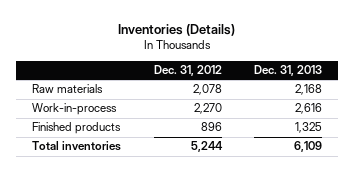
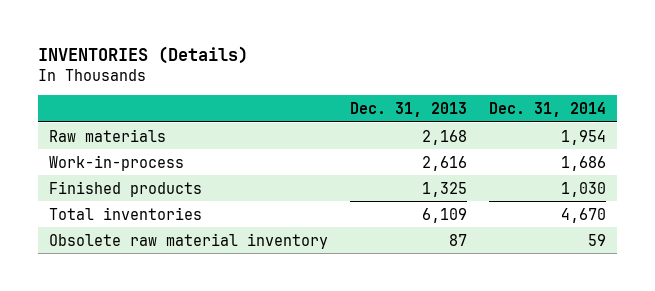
- Inventories (Details)
+ INVENTORIES (Details)
- | Dec. 31, 2012 | Dec. 31, 2013
+ | Dec. 31, 2013 | Dec. 31, 2014
+ Obsolete raw material inventory | 87 | 59

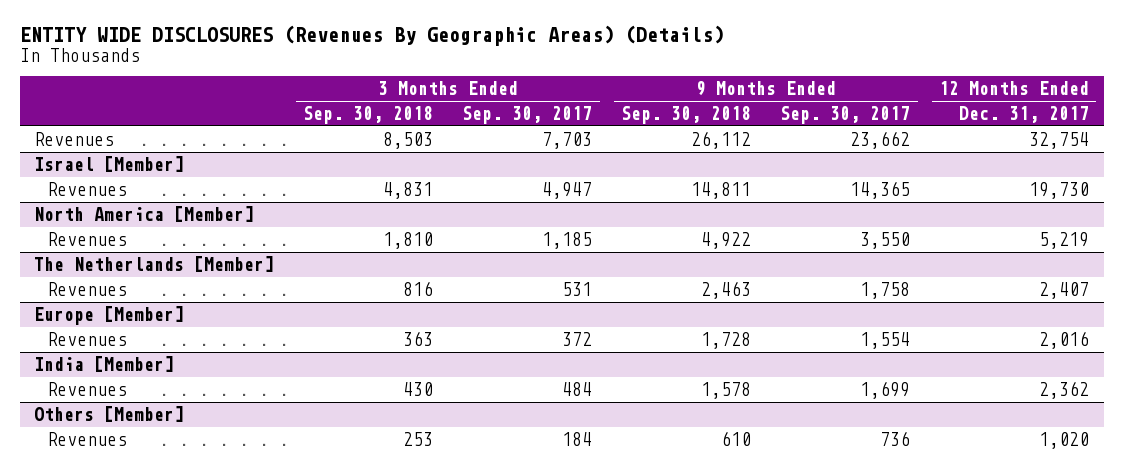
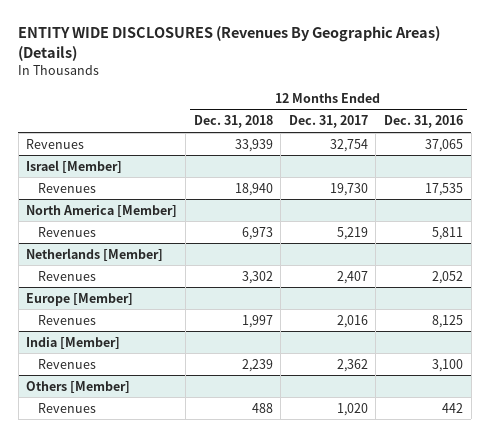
- | 3 Months Ended Sep. 30, 2018 | 3 Months Ended Sep. 30, 2017 | 9 Months Ended Sep. 30, 2018 | 9 Months Ended Sep. 30, 2017 | 12 Months Ended Dec. 31, 2017
+ | 12 Months Ended Dec. 31, 2018 | 12 Months Ended Dec. 31, 2017 | 12 Months Ended Dec. 31, 2016
- The Netherlands [Member]
+ Netherlands [Member]

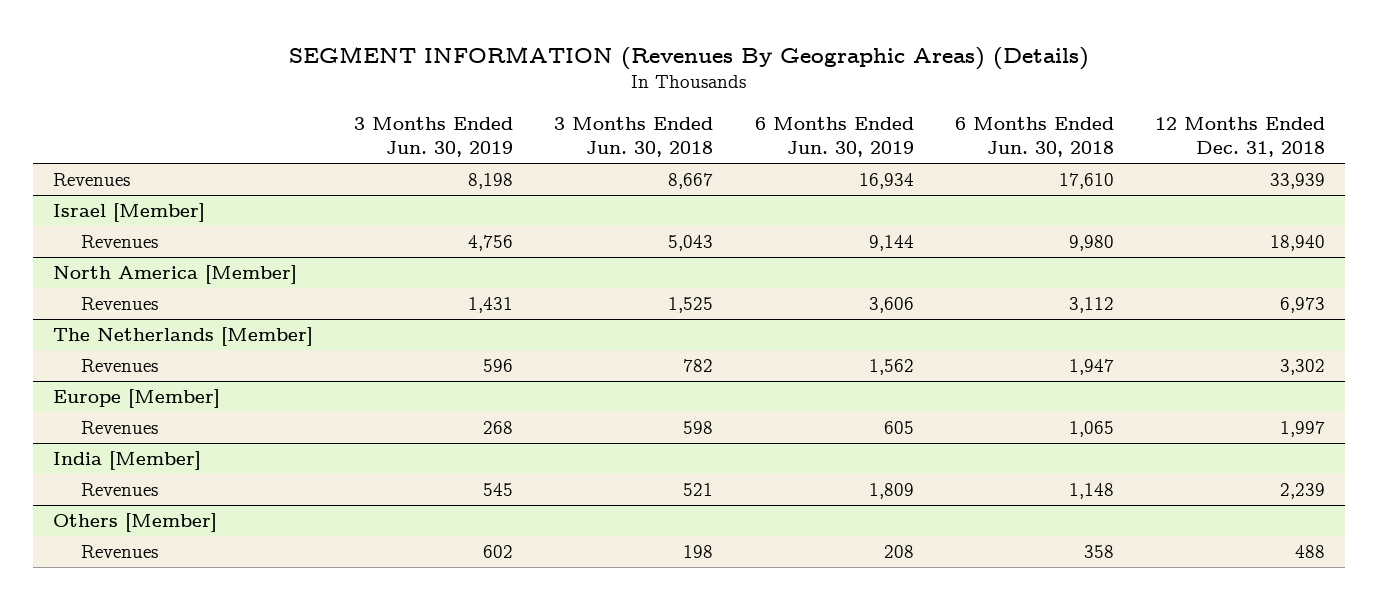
- ENTITY WIDE DISCLOSURES (Revenues By Geographic Areas) (Details)
+ SEGMENT INFORMATION (Revenues By Geographic Areas) (Details)
- | 12 Months Ended Dec. 31, 2018 | 12 Months Ended Dec. 31, 2017 | 12 Months Ended Dec. 31, 2016
+ | 3 Months Ended Jun. 30, 2019 | 3 Months Ended Jun. 30, 2018 | 6 Months Ended Jun. 30, 2019 | 6 Months Ended Jun. 30, 2018 | 12 Months Ended Dec. 31, 2018
- Netherlands [Member]
+ The Netherlands [Member]

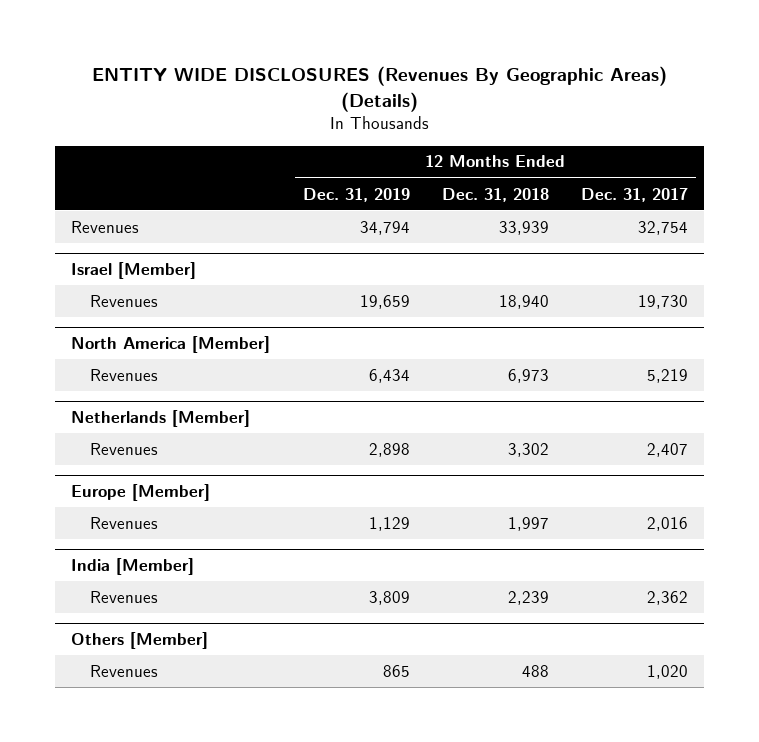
- SEGMENT INFORMATION (Revenues By Geographic Areas) (Details)
+ ENTITY WIDE DISCLOSURES (Revenues By Geographic Areas) (Details)
- | 3 Months Ended Jun. 30, 2019 | 3 Months Ended Jun. 30, 2018 | 6 Months Ended Jun. 30, 2019 | 6 Months Ended Jun. 30, 2018 | 12 Months Ended Dec. 31, 2018
+ | 12 Months Ended Dec. 31, 2019 | 12 Months Ended Dec. 31, 2018 | 12 Months Ended Dec. 31, 2017
- The Netherlands [Member]
+ Netherlands [Member]

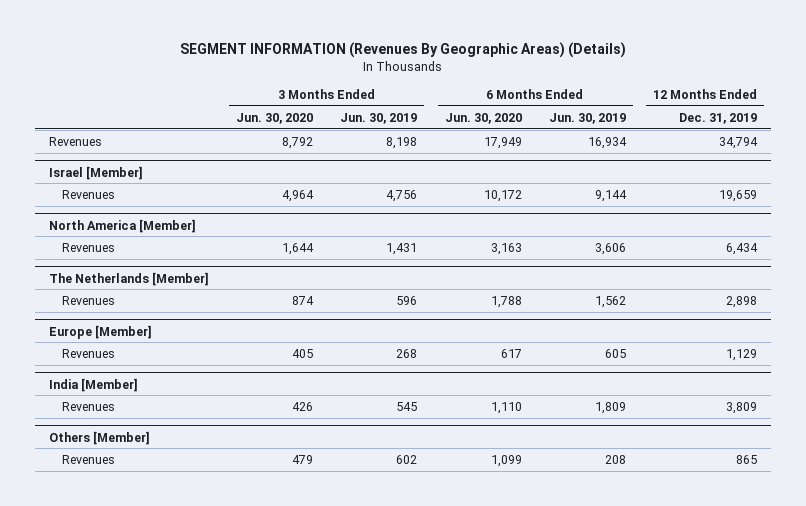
- ENTITY WIDE DISCLOSURES (Revenues By Geographic Areas) (Details)
+ SEGMENT INFORMATION (Revenues By Geographic Areas) (Details)
- | 12 Months Ended Dec. 31, 2019 | 12 Months Ended Dec. 31, 2018 | 12 Months Ended Dec. 31, 2017
+ | 3 Months Ended Jun. 30, 2020 | 3 Months Ended Jun. 30, 2019 | 6 Months Ended Jun. 30, 2020 | 6 Months Ended Jun. 30, 2019 | 12 Months Ended Dec. 31, 2019
- Netherlands [Member]
+ The Netherlands [Member]

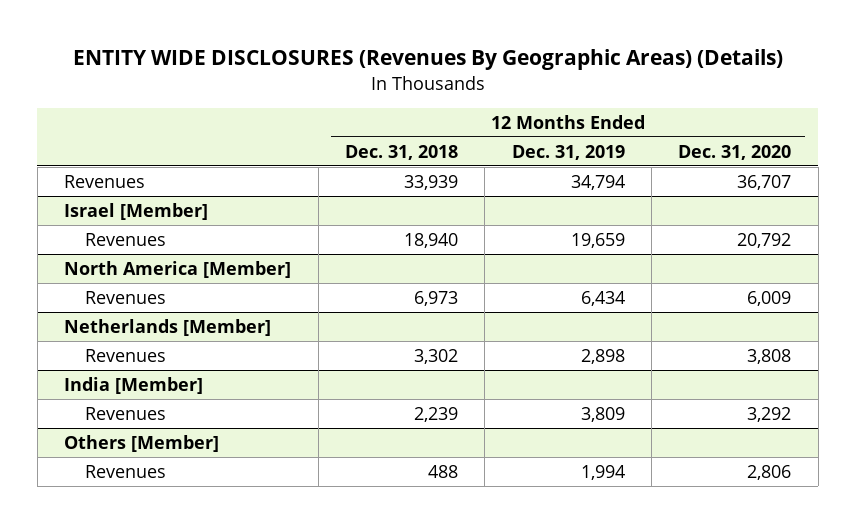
- SEGMENT INFORMATION (Revenues By Geographic Areas) (Details)
+ ENTITY WIDE DISCLOSURES (Revenues By Geographic Areas) (Details)
- | 3 Months Ended Jun. 30, 2020 | 3 Months Ended Jun. 30, 2019 | 6 Months Ended Jun. 30, 2020 | 6 Months Ended Jun. 30, 2019 | 12 Months Ended Dec. 31, 2019
+ | 12 Months Ended Dec. 31, 2018 | 12 Months Ended Dec. 31, 2019 | 12 Months Ended Dec. 31, 2020
- The Netherlands [Member]
+ Netherlands [Member]
- Europe [Member]
- Revenues | 405 | 268 | 617 | 605 | 1,129
@ Others [Member]
- Revenues | 479 | 602 | 1,099 | 208 | 865
+ Revenues | 488 | 1,994 | 2,806

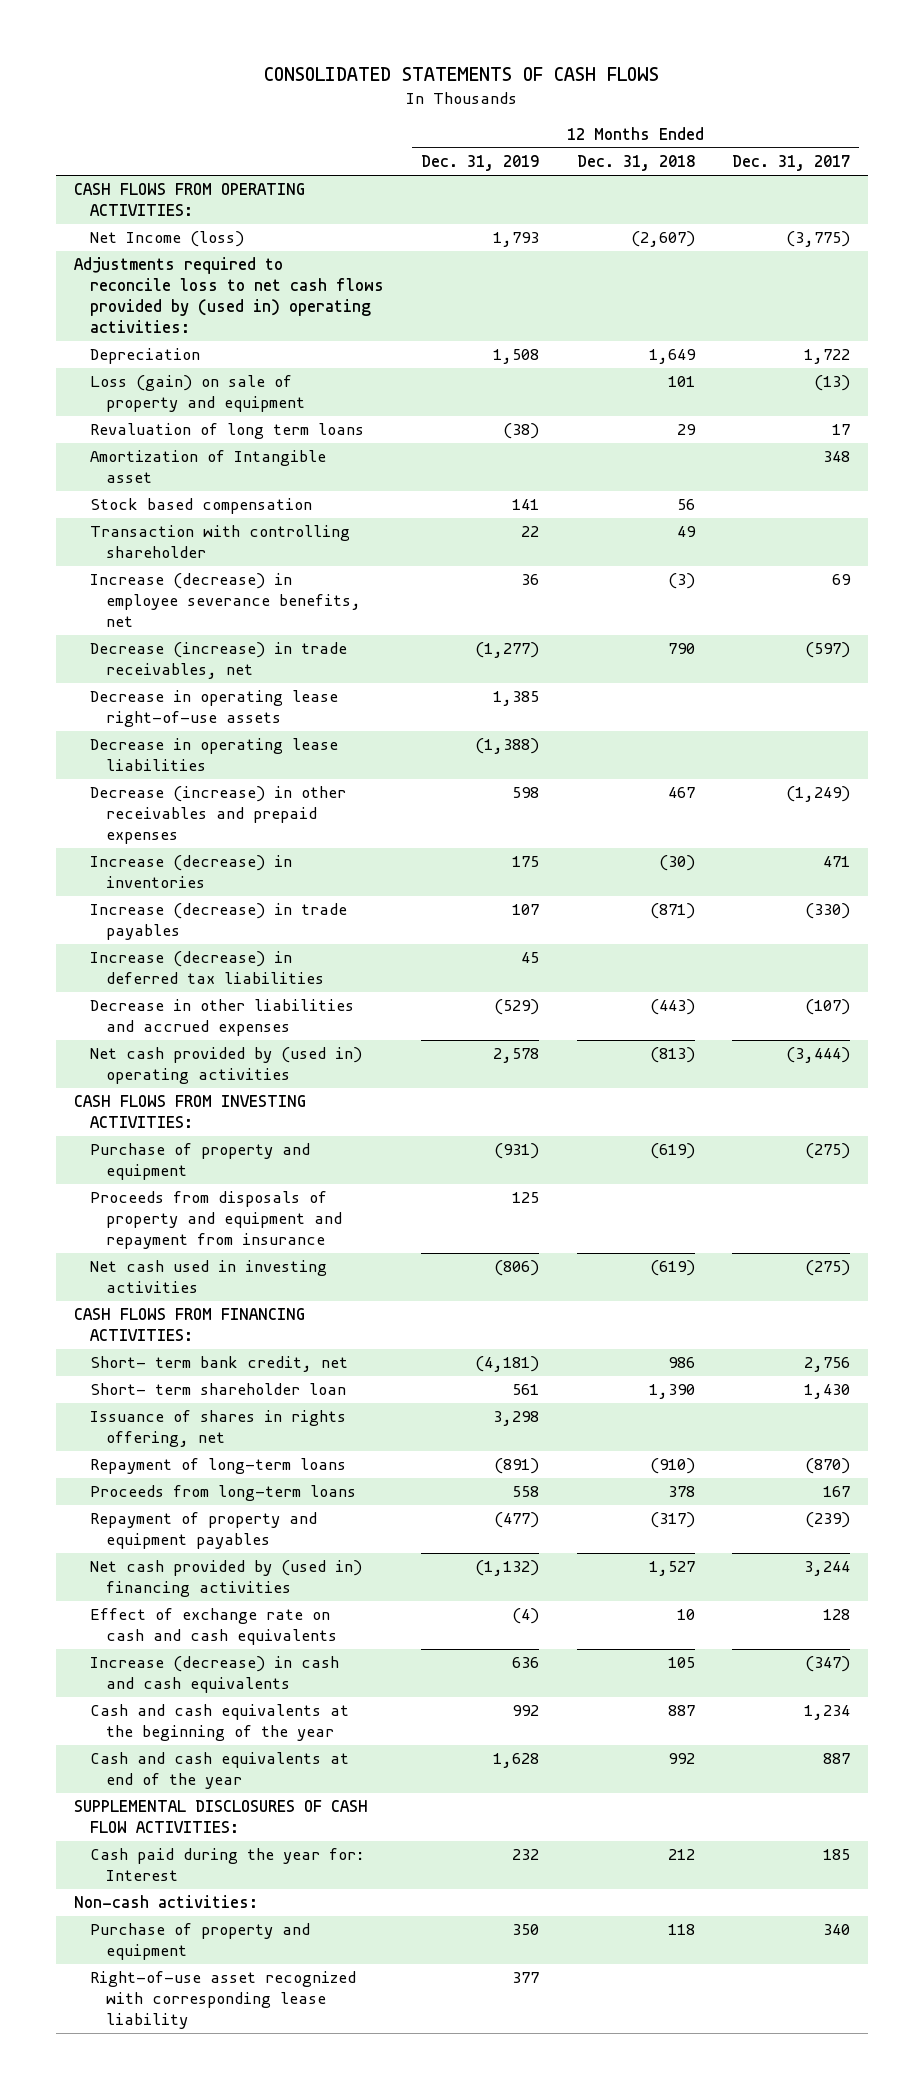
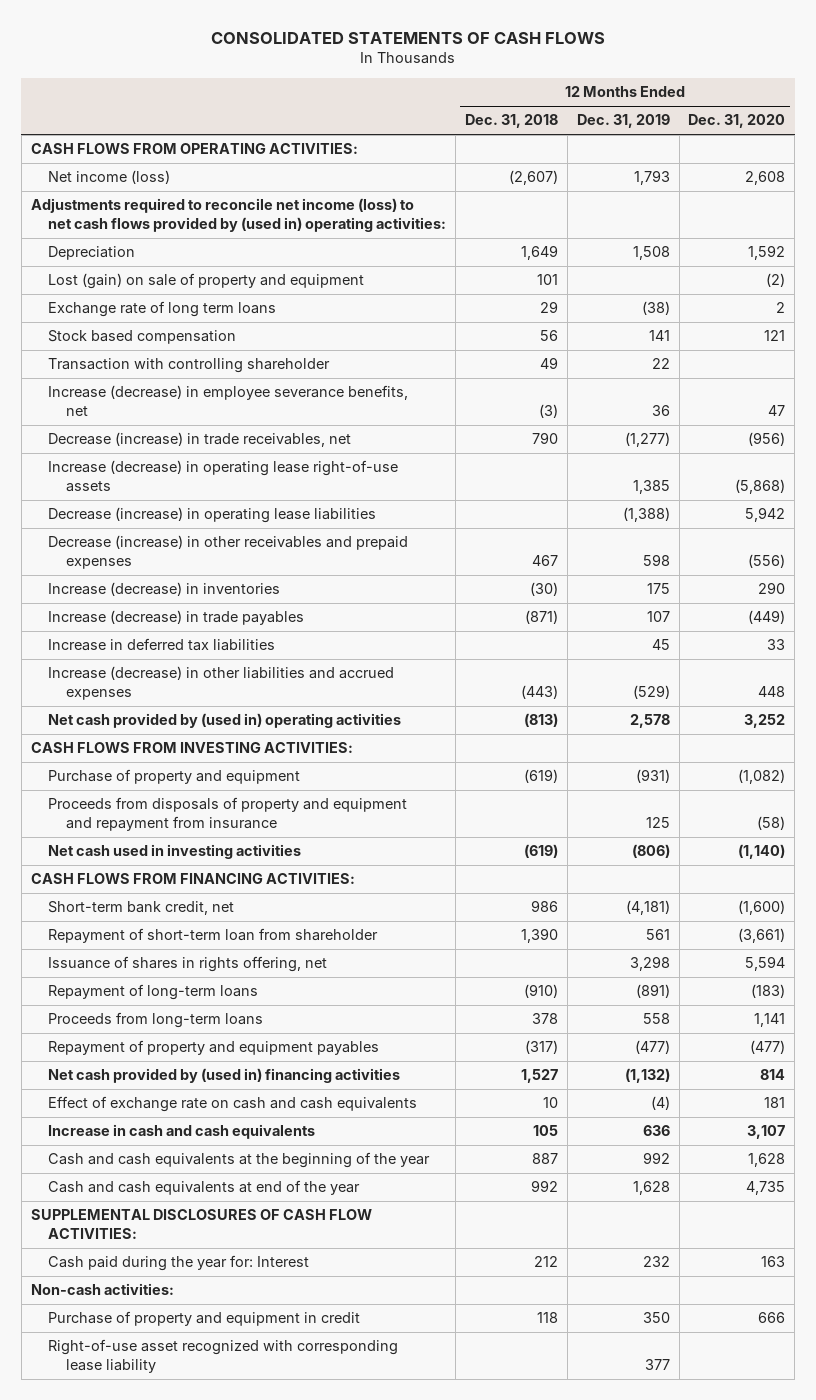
- | 12 Months Ended Dec. 31, 2019 | 12 Months Ended Dec. 31, 2018 | 12 Months Ended Dec. 31, 2017
+ | 12 Months Ended Dec. 31, 2018 | 12 Months Ended Dec. 31, 2019 | 12 Months Ended Dec. 31, 2020
- Net Income (loss) | 1,793 | (2,607) | (3,775)
- Adjustments required to reconcile loss to net cash flows provided by (used in) operating activities:
+ Net income (loss) | (2,607) | 1,793 | 2,608
+ Adjustments required to reconcile net income (loss) to net cash flows provided by (used in) operating activities:
- Loss (gain) on sale of property and equipment | | 101 | (13)
- Revaluation of long term loans | (38) | 29 | 17
- Amortization of Intangible asset | | | 348
+ Lost (gain) on sale of property and equipment | 101 | | (2)
+ Exchange rate of long term loans | 29 | (38) | 2
- Decrease in operating lease right-of-use assets | 1,385 | |
- Decrease in operating lease liabilities | (1,388) | |
+ Increase (decrease) in operating lease right-of-use assets | | 1,385 | (5,868)
+ Decrease (increase) in operating lease liabilities | | (1,388) | 5,942
- Increase (decrease) in deferred tax liabilities | 45 | |
- Decrease in other liabilities and accrued expenses | (529) | (443) | (107)
+ Increase in deferred tax liabilities | | 45 | 33
+ Increase (decrease) in other liabilities and accrued expenses | (443) | (529) | 448
- Short- term bank credit, net | (4,181) | 986 | 2,756
- Short- term shareholder loan | 561 | 1,390 | 1,430
+ Short-term bank credit, net | 986 | (4,181) | (1,600)
+ Repayment of short-term loan from shareholder | 1,390 | 561 | (3,661)
- Increase (decrease) in cash and cash equivalents | 636 | 105 | (347)
+ Increase in cash and cash equivalents | 105 | 636 | 3,107
- Purchase of property and equipment | 350 | 118 | 340
+ Purchase of property and equipment in credit | 118 | 350 | 666

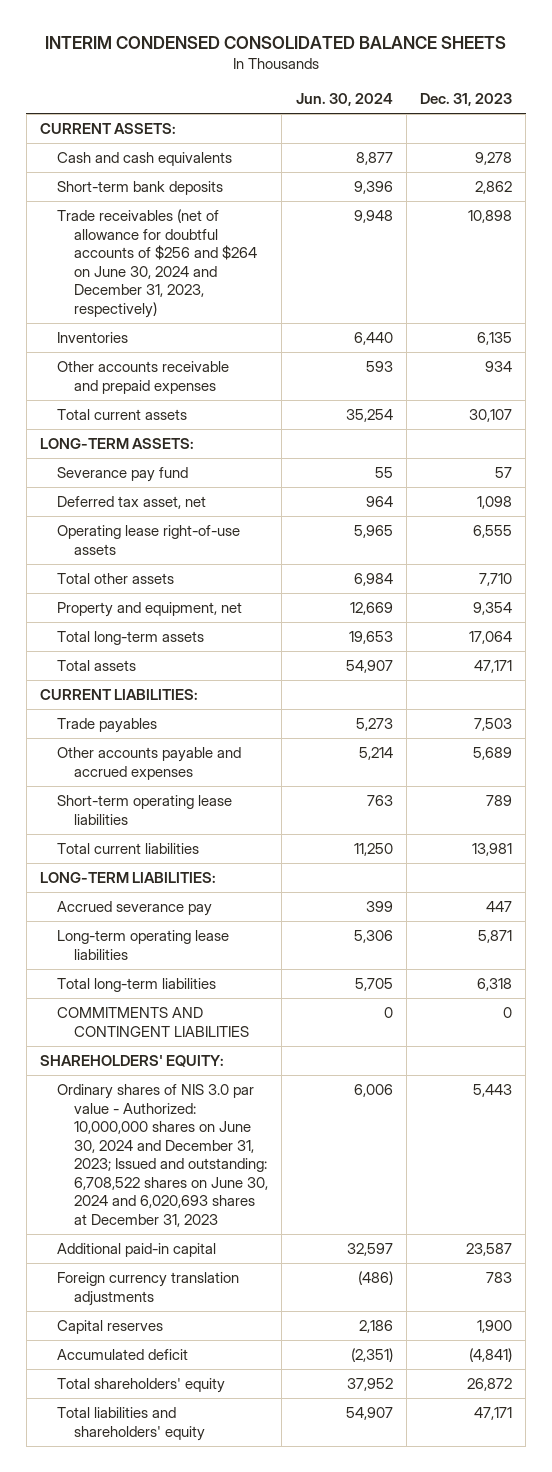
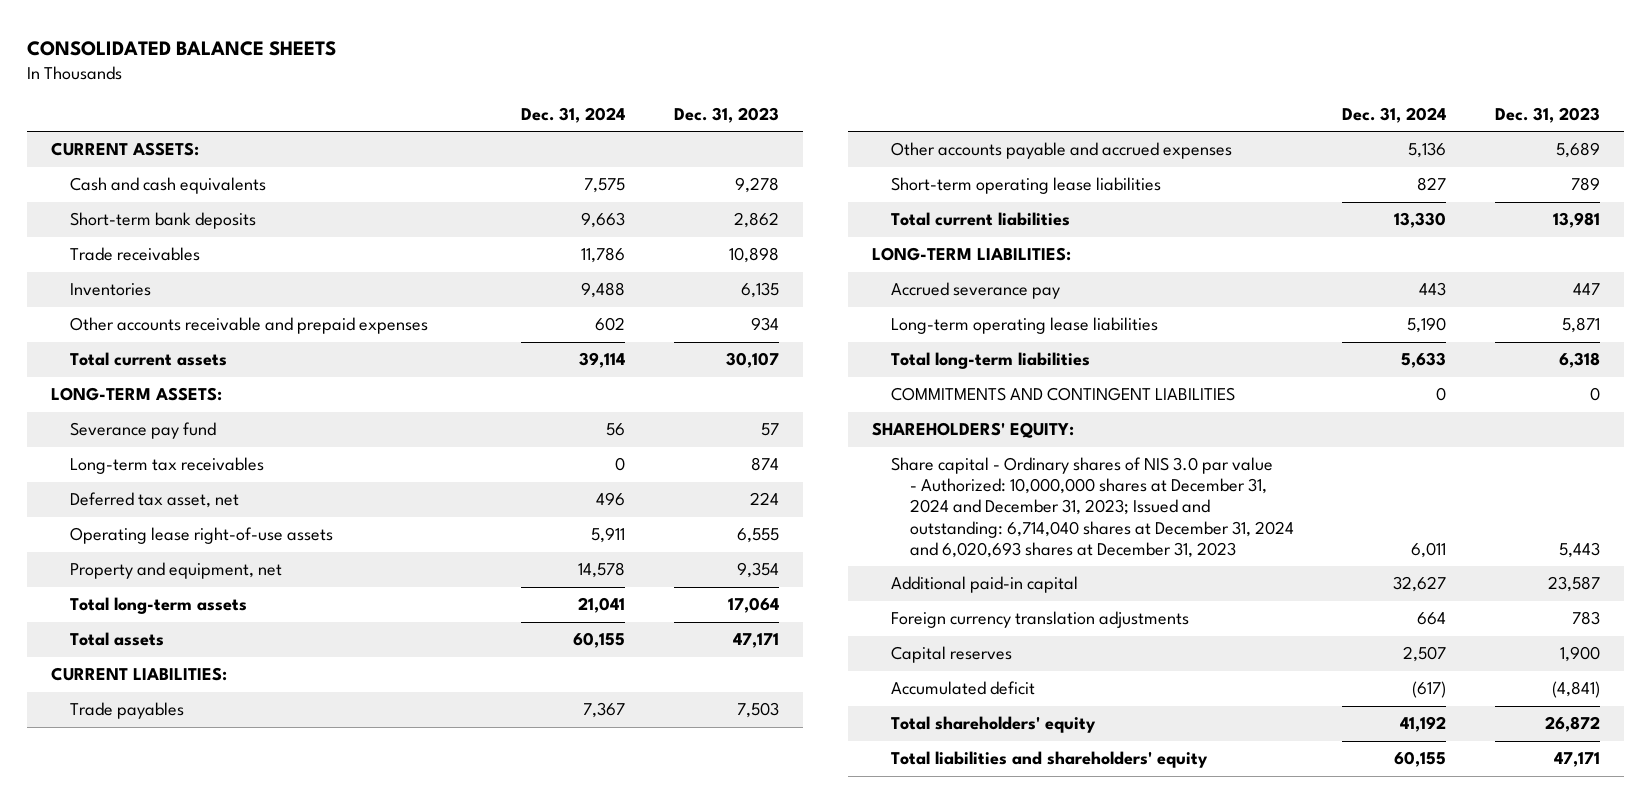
- INTERIM CONDENSED CONSOLIDATED BALANCE SHEETS
+ CONSOLIDATED BALANCE SHEETS
- | Jun. 30, 2024 | Dec. 31, 2023
+ | Dec. 31, 2024 | Dec. 31, 2023
- Trade receivables (net of allowance for doubtful accounts of $256 and $264 on June 30, 2024 and December 31, 2023, respectively) | 9,948 | 10,898
+ Trade receivables | 11,786 | 10,898
- Deferred tax asset, net | 964 | 1,098
+ Long-term tax receivables | 0 | 874
+ Deferred tax asset, net | 496 | 224
- Total other assets | 6,984 | 7,710
- Ordinary shares of NIS 3.0 par value - Authorized: 10,000,000 shares on June 30, 2024 and December 31, 2023; Issued and outstanding: 6,708,522 shares on June 30, 2024 and 6,020,693 shares at December 31, 2023 | 6,006 | 5,443
+ Share capital - Ordinary shares of NIS 3.0 par value - Authorized: 10,000,000 shares at December 31, 2024 and December 31, 2023; Issued and outstanding: 6,714,040 shares at December 31, 2024 and 6,020,693 shares at December 31, 2023 | 6,011 | 5,443

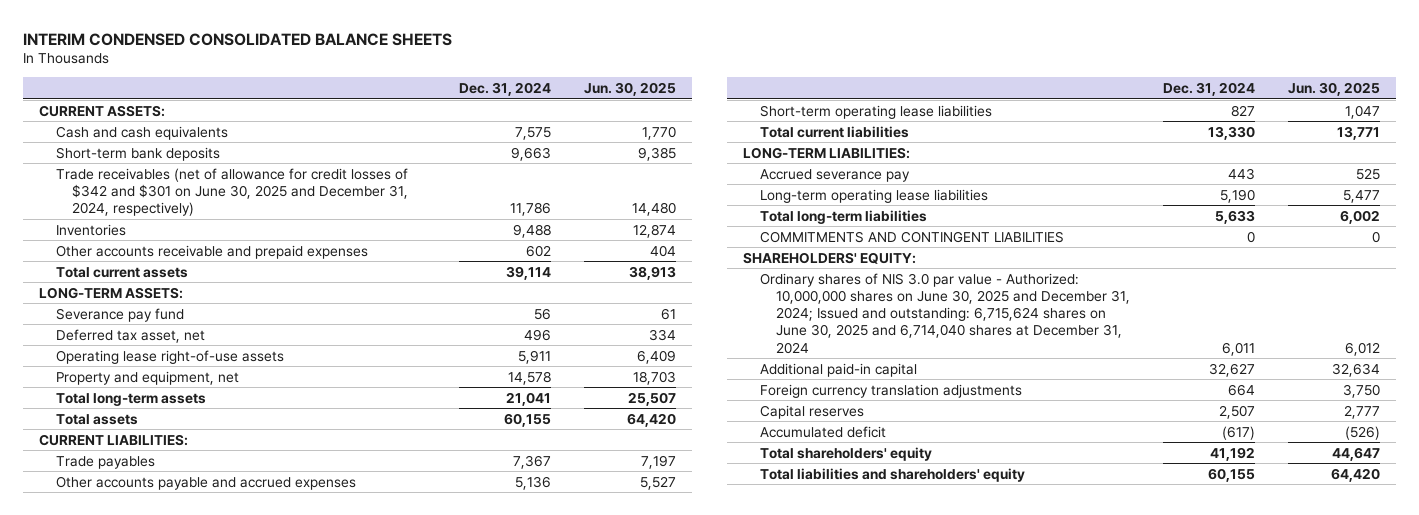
- CONSOLIDATED BALANCE SHEETS
+ INTERIM CONDENSED CONSOLIDATED BALANCE SHEETS
- | Dec. 31, 2024 | Dec. 31, 2023
+ | Dec. 31, 2024 | Jun. 30, 2025
- Trade receivables | 11,786 | 10,898
+ Trade receivables (net of allowance for credit losses of $342 and $301 on June 30, 2025 and December 31, 2024, respectively) | 11,786 | 14,480
- Long-term tax receivables | 0 | 874
- Share capital - Ordinary shares of NIS 3.0 par value - Authorized: 10,000,000 shares at December 31, 2024 and December 31, 2023; Issued and outstanding: 6,714,040 shares at December 31, 2024 and 6,020,693 shares at December 31, 2023 | 6,011 | 5,443
+ Ordinary shares of NIS 3.0 par value - Authorized: 10,000,000 shares on June 30, 2025 and December 31, 2024; Issued and outstanding: 6,715,624 shares on June 30, 2025 and 6,714,040 shares at December 31, 2024 | 6,011 | 6,012

